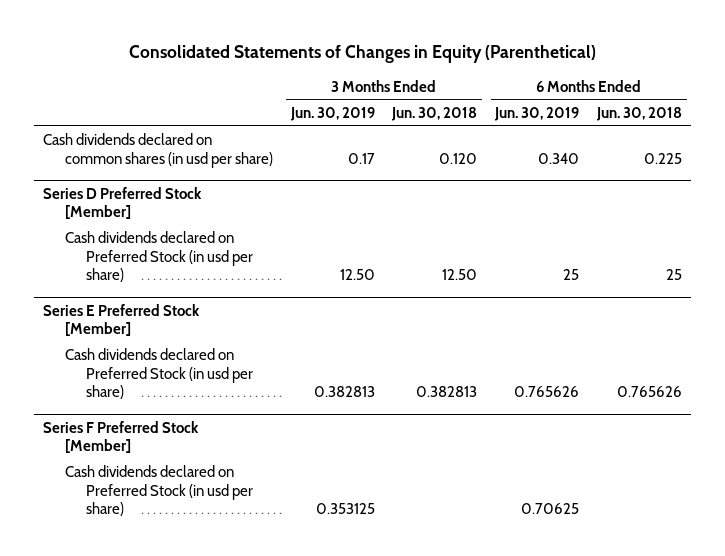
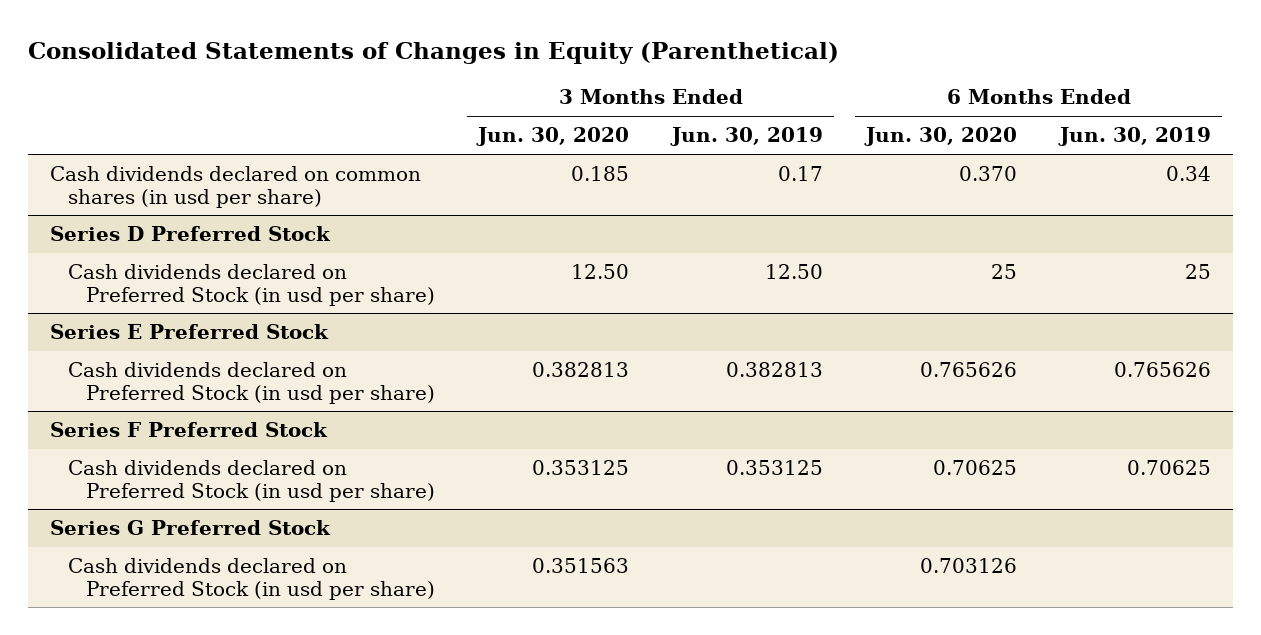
- | 3 Months Ended Jun. 30, 2019 | 3 Months Ended Jun. 30, 2018 | 6 Months Ended Jun. 30, 2019 | 6 Months Ended Jun. 30, 2018
+ | 3 Months Ended Jun. 30, 2020 | 3 Months Ended Jun. 30, 2019 | 6 Months Ended Jun. 30, 2020 | 6 Months Ended Jun. 30, 2019
- Cash dividends declared on common shares (in usd per share) | 0.17 | 0.120 | 0.340 | 0.225
- Series D Preferred Stock [Member]
+ Cash dividends declared on common shares (in usd per share) | 0.185 | 0.17 | 0.370 | 0.34
+ Series D Preferred Stock
- Series E Preferred Stock [Member]
+ Series E Preferred Stock
- Series F Preferred Stock [Member]
+ Series F Preferred Stock
+ Series G Preferred Stock
+ Cash dividends declared on Preferred Stock (in usd per share) | 0.351563 | | 0.703126 |

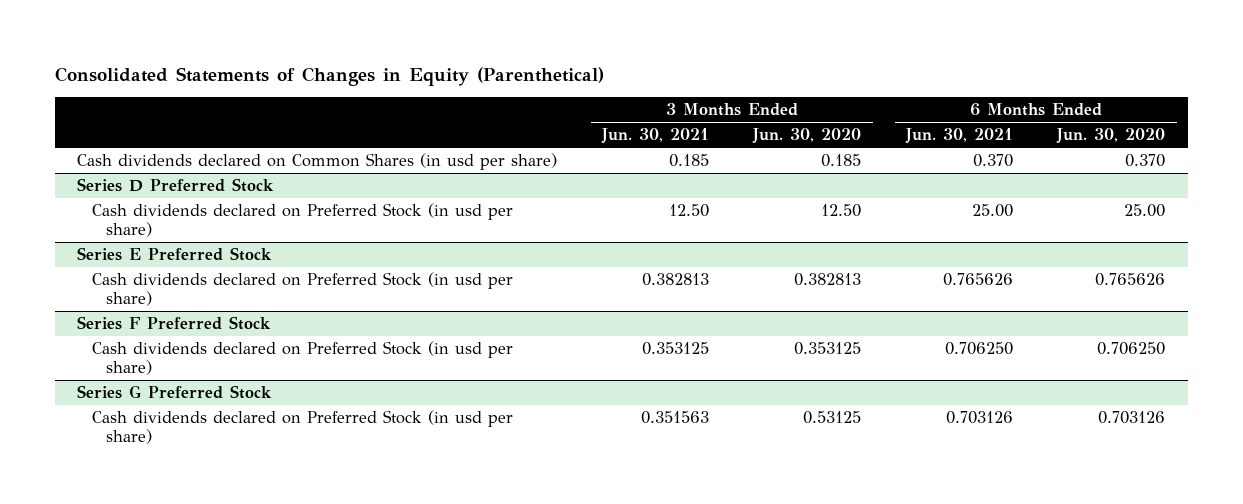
- | 3 Months Ended Jun. 30, 2020 | 3 Months Ended Jun. 30, 2019 | 6 Months Ended Jun. 30, 2020 | 6 Months Ended Jun. 30, 2019
+ | 3 Months Ended Jun. 30, 2021 | 3 Months Ended Jun. 30, 2020 | 6 Months Ended Jun. 30, 2021 | 6 Months Ended Jun. 30, 2020
- Cash dividends declared on common shares (in usd per share) | 0.185 | 0.17 | 0.370 | 0.34
+ Cash dividends declared on Common Shares (in usd per share) | 0.185 | 0.185 | 0.370 | 0.370
@ Series D Preferred Stock
- Cash dividends declared on Preferred Stock (in usd per share) | 12.50 | 12.50 | 25 | 25
+ Cash dividends declared on Preferred Stock (in usd per share) | 12.50 | 12.50 | 25.00 | 25.00
@ Series F Preferred Stock
- Cash dividends declared on Preferred Stock (in usd per share) | 0.353125 | 0.353125 | 0.70625 | 0.70625
+ Cash dividends declared on Preferred Stock (in usd per share) | 0.353125 | 0.353125 | 0.706250 | 0.706250
@ Series G Preferred Stock
- Cash dividends declared on Preferred Stock (in usd per share) | 0.351563 | | 0.703126 |
+ Cash dividends declared on Preferred Stock (in usd per share) | 0.351563 | 0.53125 | 0.703126 | 0.703126

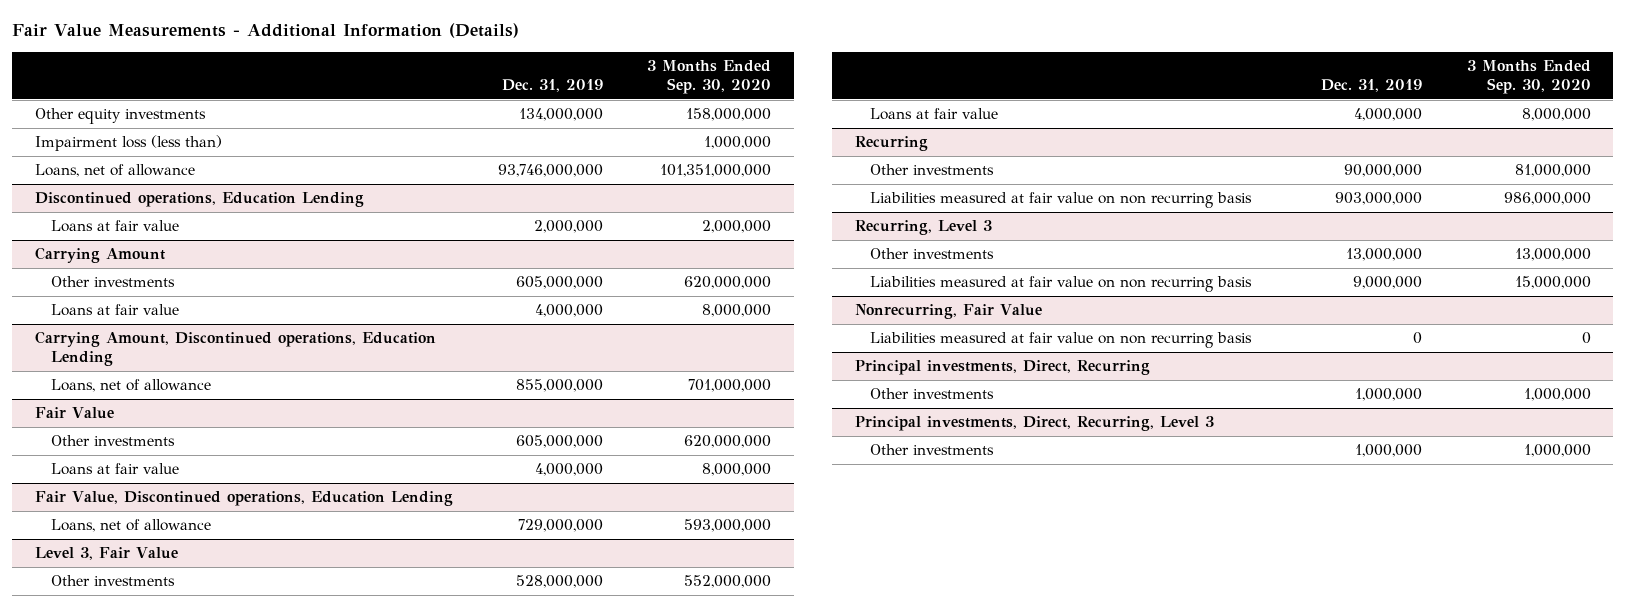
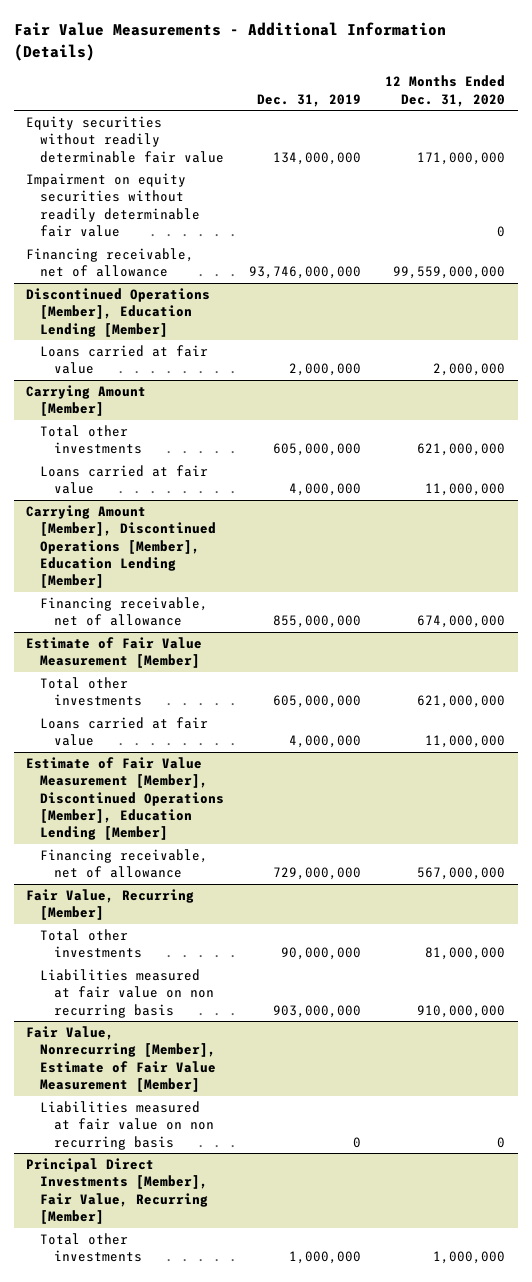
- | Dec. 31, 2019 | 3 Months Ended Sep. 30, 2020
+ | Dec. 31, 2019 | 12 Months Ended Dec. 31, 2020
- Other equity investments | 134,000,000 | 158,000,000
- Impairment loss (less than) | | 1,000,000
- Loans, net of allowance | 93,746,000,000 | 101,351,000,000
- Discontinued operations, Education Lending
- Loans at fair value | 2,000,000 | 2,000,000
- Carrying Amount
- Other investments | 605,000,000 | 620,000,000
- Loans at fair value | 4,000,000 | 8,000,000
- Carrying Amount, Discontinued operations, Education Lending
- Loans, net of allowance | 855,000,000 | 701,000,000
- Fair Value
- Other investments | 605,000,000 | 620,000,000
- Loans at fair value | 4,000,000 | 8,000,000
- Fair Value, Discontinued operations, Education Lending
- Loans, net of allowance | 729,000,000 | 593,000,000
- Level 3, Fair Value
- Other investments | 528,000,000 | 552,000,000
- Loans at fair value | 4,000,000 | 8,000,000
- Recurring
- Other investments | 90,000,000 | 81,000,000
+ Equity securities without readily determinable fair value | 134,000,000 | 171,000,000
+ Impairment on equity securities without readily determinable fair value | | 0
+ Financing receivable, net of allowance | 93,746,000,000 | 99,559,000,000
+ Discontinued Operations [Member], Education Lending [Member]
+ Loans carried at fair value | 2,000,000 | 2,000,000
+ Carrying Amount [Member]
+ Total other investments | 605,000,000 | 621,000,000
+ Loans carried at fair value | 4,000,000 | 11,000,000
+ Carrying Amount [Member], Discontinued Operations [Member], Education Lending [Member]
+ Financing receivable, net of allowance | 855,000,000 | 674,000,000
+ Estimate of Fair Value Measurement [Member]
+ Total other investments | 605,000,000 | 621,000,000
+ Loans carried at fair value | 4,000,000 | 11,000,000
+ Estimate of Fair Value Measurement [Member], Discontinued Operations [Member], Education Lending [Member]
+ Financing receivable, net of allowance | 729,000,000 | 567,000,000
+ Fair Value, Recurring [Member]
+ Total other investments | 90,000,000 | 81,000,000
- Recurring, Level 3
- Other investments | 13,000,000 | 13,000,000
- Liabilities measured at fair value on non recurring basis | 9,000,000 | 15,000,000
- Nonrecurring, Fair Value
+ Fair Value, Nonrecurring [Member], Estimate of Fair Value Measurement [Member]
- Principal investments, Direct, Recurring
- Other investments | 1,000,000 | 1,000,000
- Principal investments, Direct, Recurring, Level 3
- Other investments | 1,000,000 | 1,000,000
+ Principal Direct Investments [Member], Fair Value, Recurring [Member]
+ Total other investments | 1,000,000 | 1,000,000

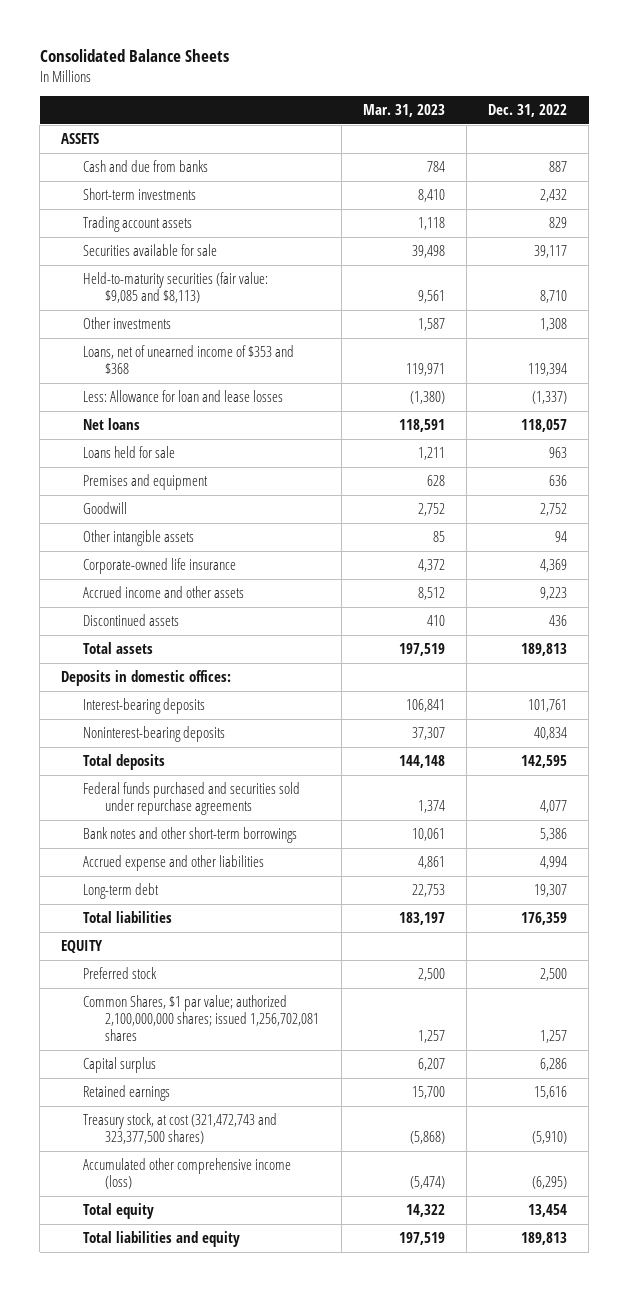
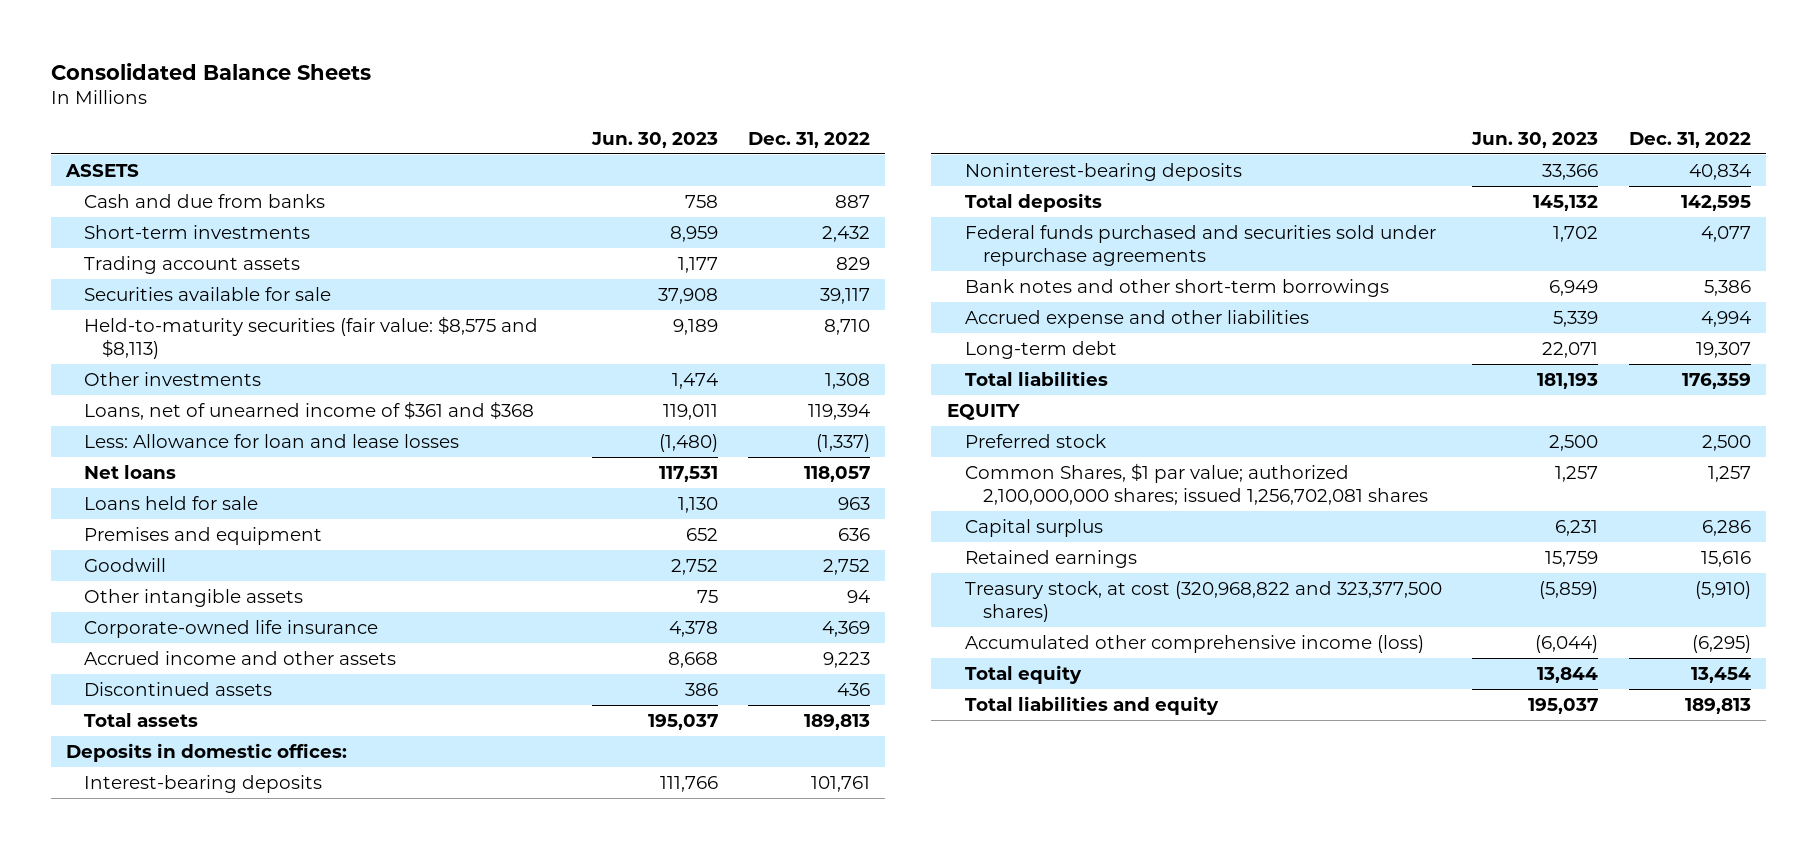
- | Mar. 31, 2023 | Dec. 31, 2022
+ | Jun. 30, 2023 | Dec. 31, 2022
- Held-to-maturity securities (fair value: $9,085 and $8,113) | 9,561 | 8,710
+ Held-to-maturity securities (fair value: $8,575 and $8,113) | 9,189 | 8,710
- Loans, net of unearned income of $353 and $368 | 119,971 | 119,394
+ Loans, net of unearned income of $361 and $368 | 119,011 | 119,394
- Treasury stock, at cost (321,472,743 and 323,377,500 shares) | (5,868) | (5,910)
+ Treasury stock, at cost (320,968,822 and 323,377,500 shares) | (5,859) | (5,910)

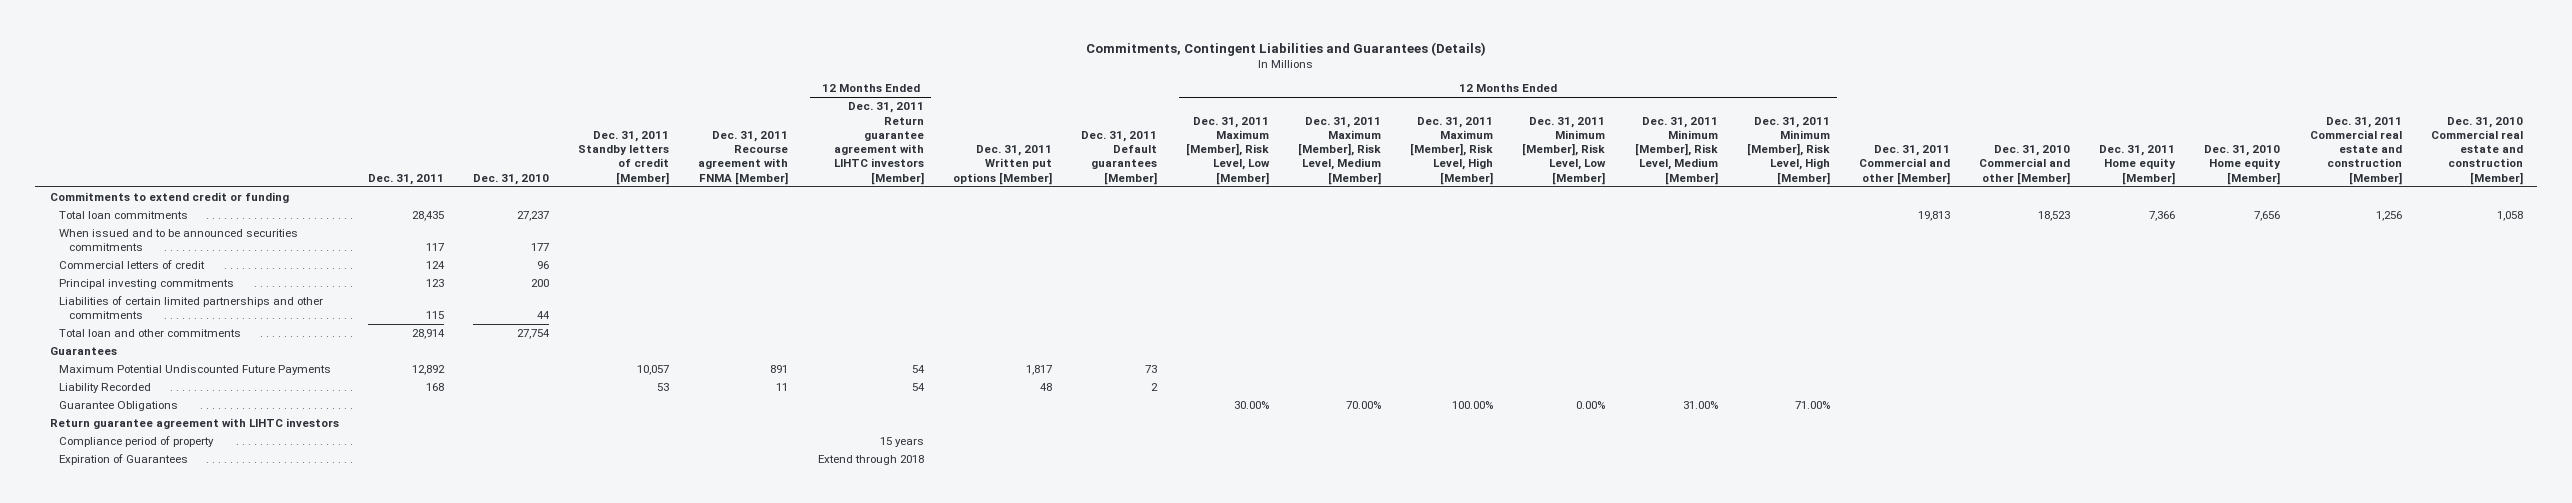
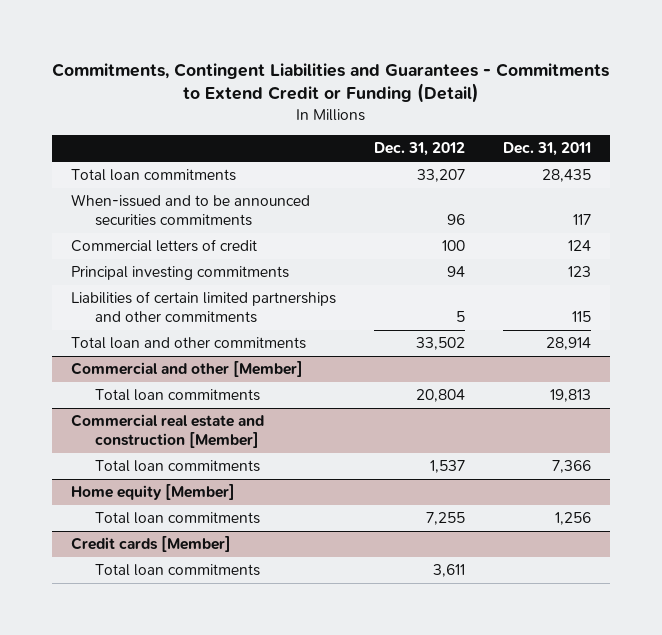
- Commitments, Contingent Liabilities and Guarantees (Details)
+ Commitments, Contingent Liabilities and Guarantees - Commitments to Extend Credit or Funding (Detail)
- | Dec. 31, 2011 | Dec. 31, 2010 | Dec. 31, 2011 Standby letters of credit [Member] | Dec. 31, 2011 Recourse agreement with FNMA [Member] | 12 Months Ended Dec. 31, 2011 Return guarantee agreement with LIHTC investors [Member] | Dec. 31, 2011 Written put options [Member] | Dec. 31, 2011 Default guarantees [Member] | 12 Months Ended Dec. 31, 2011 Maximum [Member], Risk Level, Low [Member] | 12 Months Ended Dec. 31, 2011 Maximum [Member], Risk Level, Medium [Member] | 12 Months Ended Dec. 31, 2011 Maximum [Member], Risk Level, High [Member] | 12 Months Ended Dec. 31, 2011 Minimum [Member], Risk Level, Low [Member] | 12 Months Ended Dec. 31, 2011 Minimum [Member], Risk Level, Medium [Member] | 12 Months Ended Dec. 31, 2011 Minimum [Member], Risk Level, High [Member] | Dec. 31, 2011 Commercial and other [Member] | Dec. 31, 2010 Commercial and other [Member] | Dec. 31, 2011 Home equity [Member] | Dec. 31, 2010 Home equity [Member] | Dec. 31, 2011 Commercial real estate and construction [Member] | Dec. 31, 2010 Commercial real estate and construction [Member]
+ | Dec. 31, 2012 | Dec. 31, 2011
- Commitments to extend credit or funding
- When issued and to be announced securities commitments | 117 | 177 | | | | | | | | | | | | | | | | |
+ When-issued and to be announced securities commitments | 96 | 117
- Guarantees
- Maximum Potential Undiscounted Future Payments | 12,892 | | 10,057 | 891 | 54 | 1,817 | 73 | | | | | | | | | | | |
- Liability Recorded | 168 | | 53 | 11 | 54 | 48 | 2 | | | | | | | | | | | |
- Guarantee Obligations | | | | | | | | 30.00% | 70.00% | 100.00% | 0.00% | 31.00% | 71.00% | | | | | |
- Return guarantee agreement with LIHTC investors
- Compliance period of property | | | | | 15 years | | | | | | | | | | | | | |
- Expiration of Guarantees | | | | | Extend through 2018 | | | | | | | | | | | | | |
+ Commercial and other [Member]
+ Total loan commitments | 20,804 | 19,813
+ Commercial real estate and construction [Member]
+ Total loan commitments | 1,537 | 7,366
+ Home equity [Member]
+ Total loan commitments | 7,255 | 1,256
+ Credit cards [Member]
+ Total loan commitments | 3,611 |

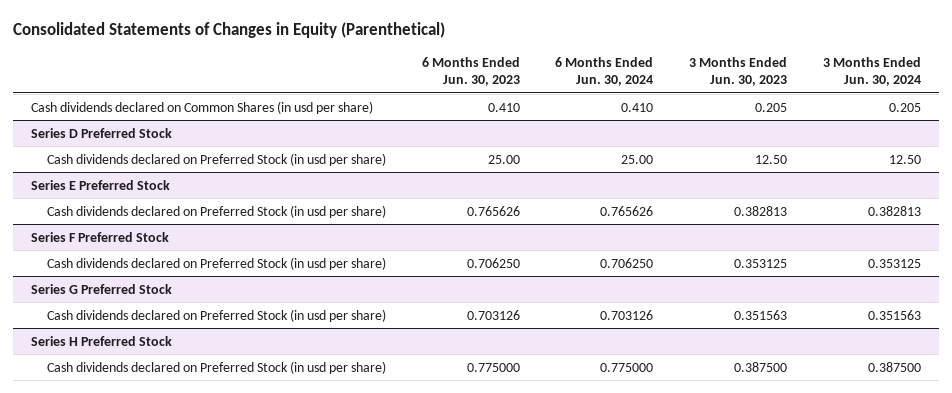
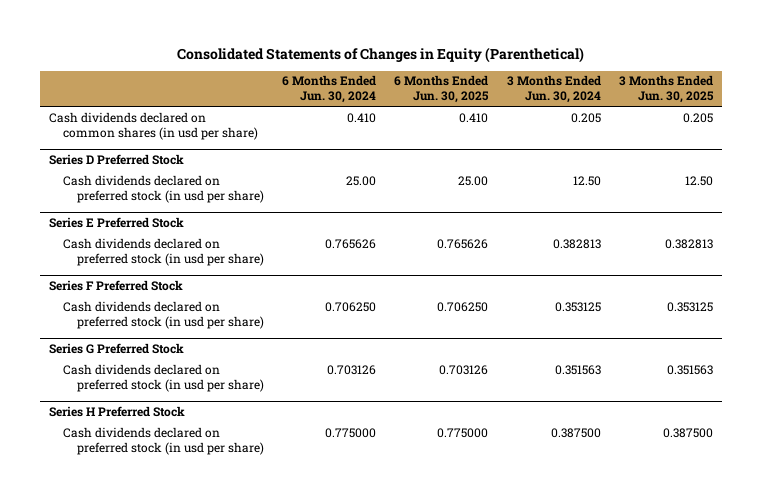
- | 6 Months Ended Jun. 30, 2023 | 6 Months Ended Jun. 30, 2024 | 3 Months Ended Jun. 30, 2023 | 3 Months Ended Jun. 30, 2024
+ | 6 Months Ended Jun. 30, 2024 | 6 Months Ended Jun. 30, 2025 | 3 Months Ended Jun. 30, 2024 | 3 Months Ended Jun. 30, 2025
- Cash dividends declared on Common Shares (in usd per share) | 0.410 | 0.410 | 0.205 | 0.205
+ Cash dividends declared on common shares (in usd per share) | 0.410 | 0.410 | 0.205 | 0.205
@ Series D Preferred Stock
- Cash dividends declared on Preferred Stock (in usd per share) | 25.00 | 25.00 | 12.50 | 12.50
+ Cash dividends declared on preferred stock (in usd per share) | 25.00 | 25.00 | 12.50 | 12.50
@ Series E Preferred Stock
- Cash dividends declared on Preferred Stock (in usd per share) | 0.765626 | 0.765626 | 0.382813 | 0.382813
+ Cash dividends declared on preferred stock (in usd per share) | 0.765626 | 0.765626 | 0.382813 | 0.382813
@ Series F Preferred Stock
- Cash dividends declared on Preferred Stock (in usd per share) | 0.706250 | 0.706250 | 0.353125 | 0.353125
+ Cash dividends declared on preferred stock (in usd per share) | 0.706250 | 0.706250 | 0.353125 | 0.353125
@ Series G Preferred Stock
- Cash dividends declared on Preferred Stock (in usd per share) | 0.703126 | 0.703126 | 0.351563 | 0.351563
+ Cash dividends declared on preferred stock (in usd per share) | 0.703126 | 0.703126 | 0.351563 | 0.351563
@ Series H Preferred Stock
- Cash dividends declared on Preferred Stock (in usd per share) | 0.775000 | 0.775000 | 0.387500 | 0.387500
+ Cash dividends declared on preferred stock (in usd per share) | 0.775000 | 0.775000 | 0.387500 | 0.387500

